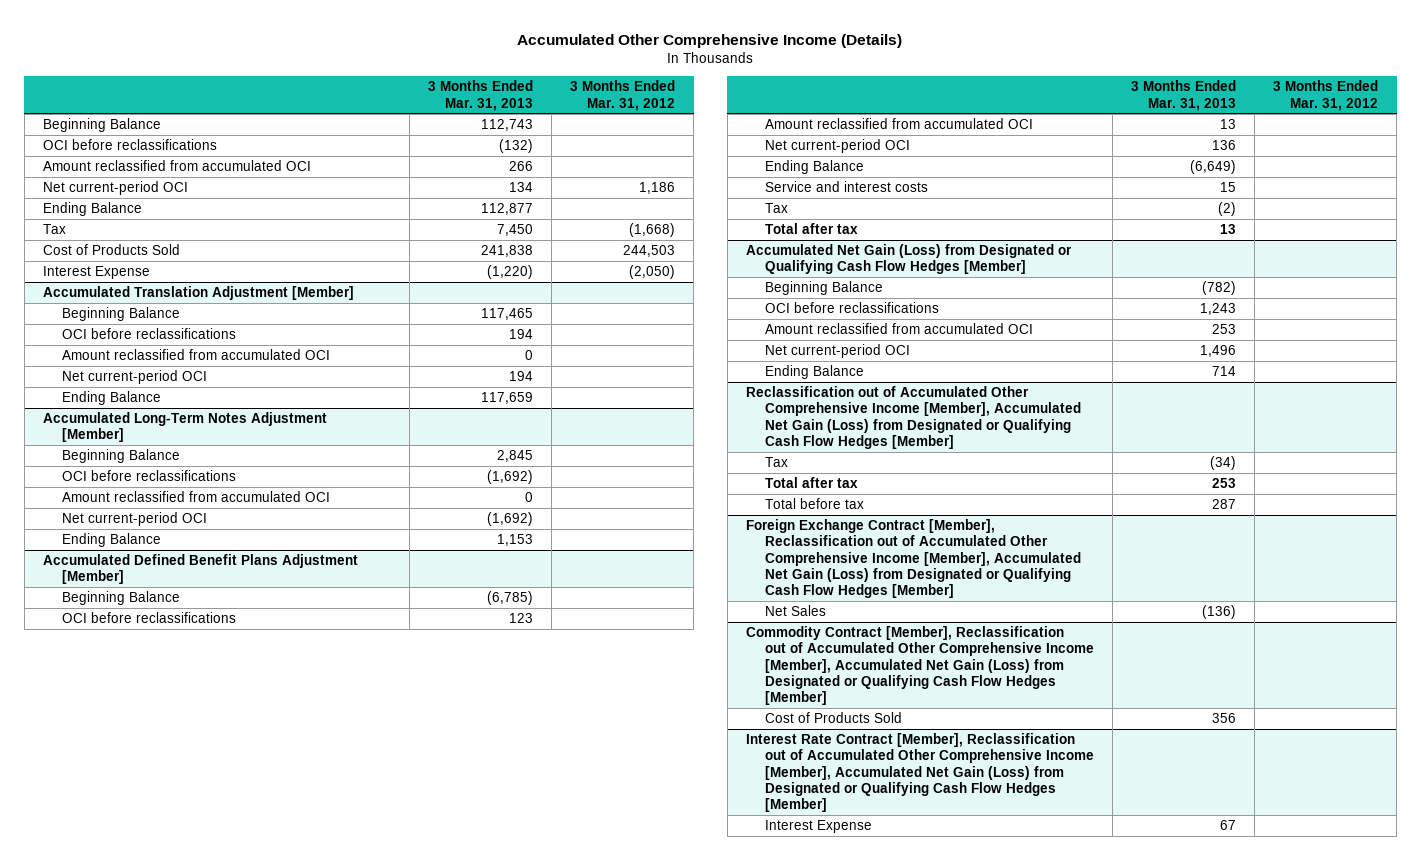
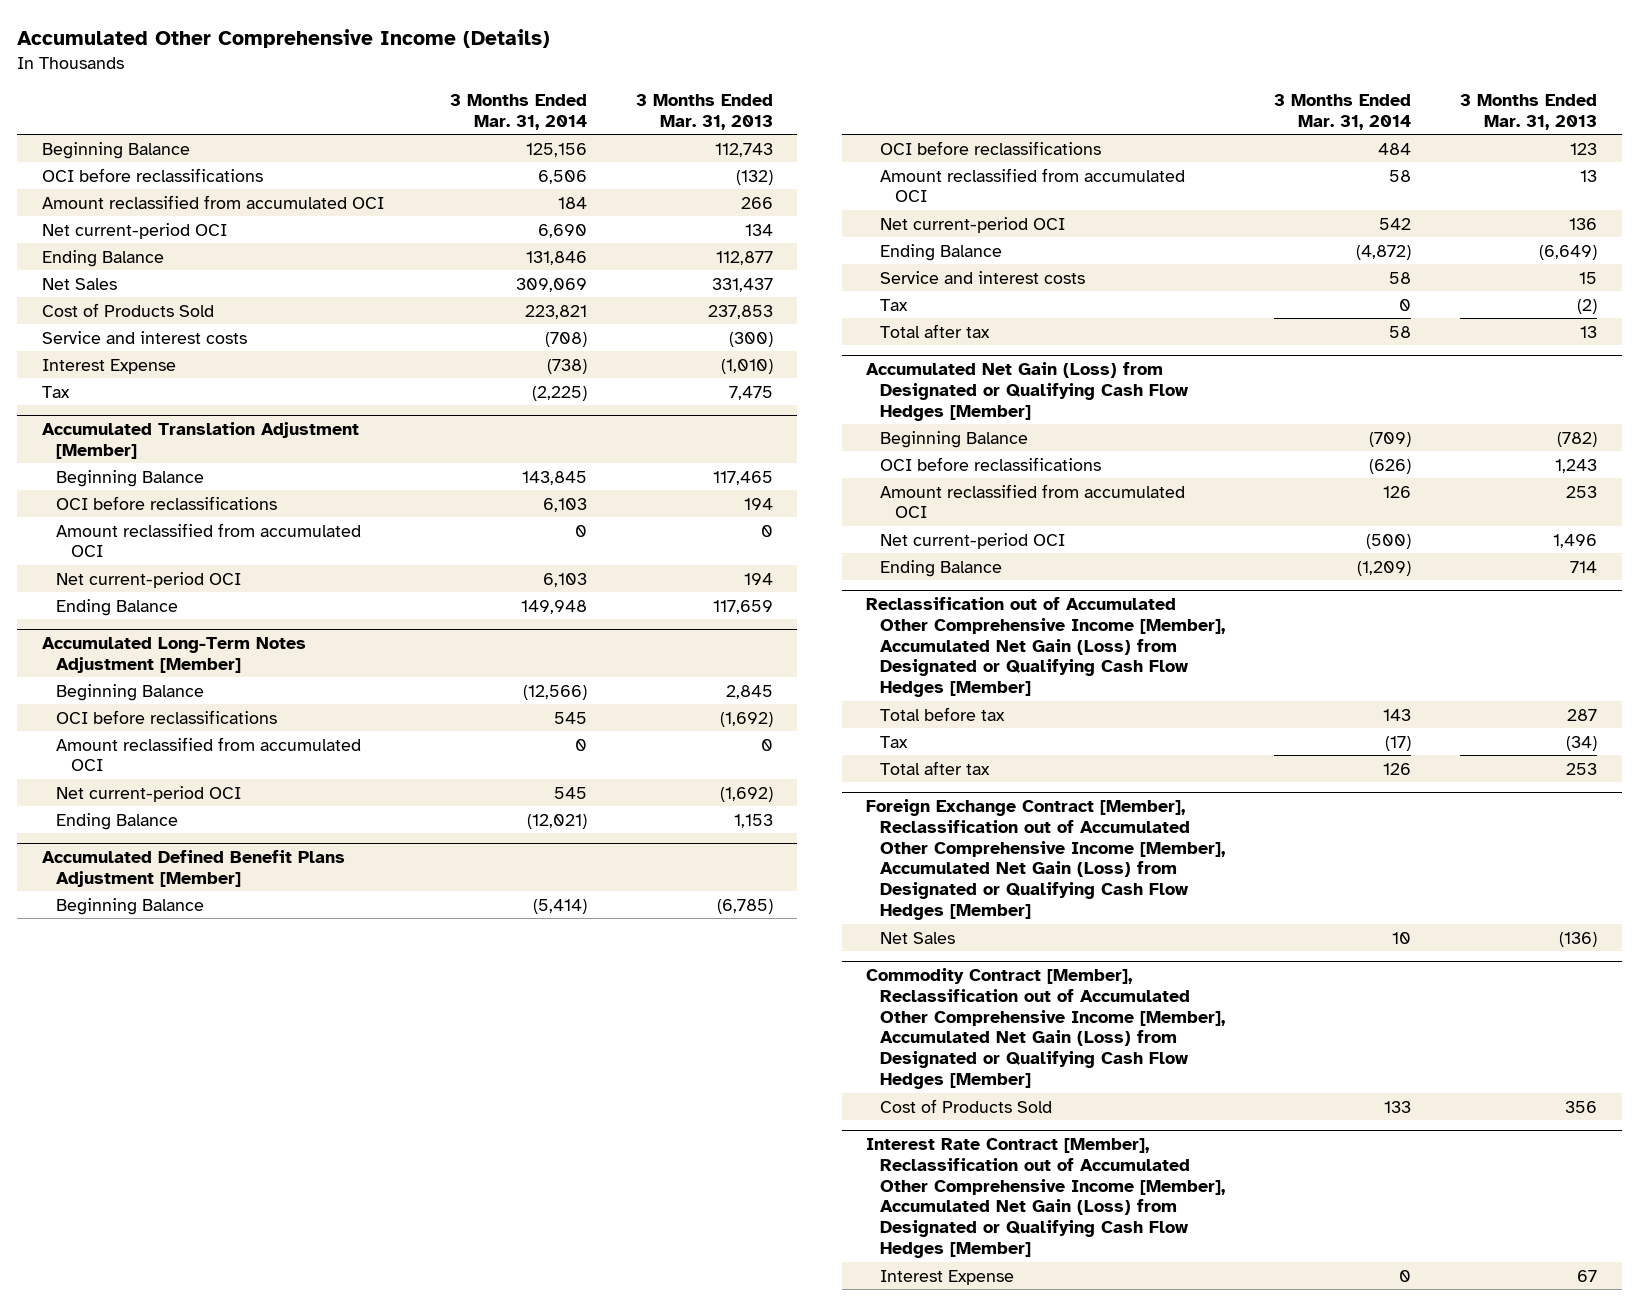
- | 3 Months Ended Mar. 31, 2013 | 3 Months Ended Mar. 31, 2012
+ | 3 Months Ended Mar. 31, 2014 | 3 Months Ended Mar. 31, 2013
- Tax | 7,450 | (1,668)
- Cost of Products Sold | 241,838 | 244,503
- Interest Expense | (1,220) | (2,050)
+ Net Sales | 309,069 | 331,437
+ Cost of Products Sold | 223,821 | 237,853
+ Service and interest costs | (708) | (300)
+ Interest Expense | (738) | (1,010)
+ Tax | (2,225) | 7,475
@ Reclassification out of Accumulated Other Comprehensive Income [Member], Accumulated Net Gain (Loss) from Designated or Qualifying Cash Flow Hedges [Member]
moved up: Total before tax | 143 | 287

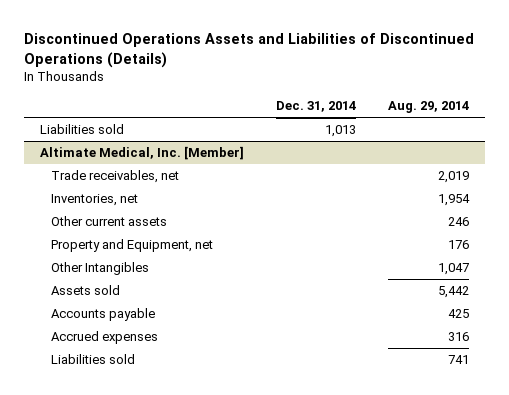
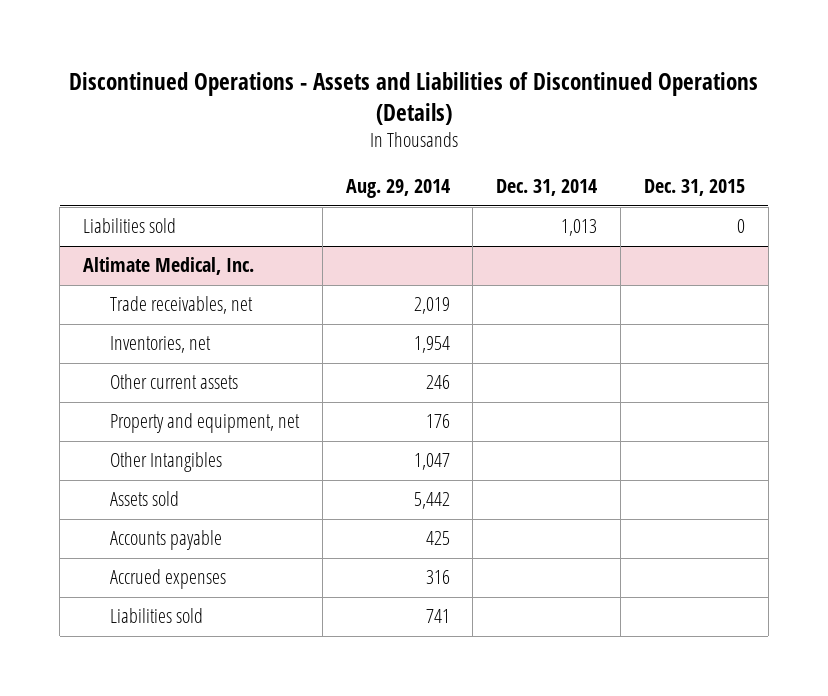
- Discontinued Operations Assets and Liabilities of Discontinued Operations (Details)
+ Discontinued Operations - Assets and Liabilities of Discontinued Operations (Details)
- | Dec. 31, 2014 | Aug. 29, 2014
+ | Aug. 29, 2014 | Dec. 31, 2014 | Dec. 31, 2015
- Altimate Medical, Inc. [Member]
+ Altimate Medical, Inc.
- Property and Equipment, net | | 176
+ Property and equipment, net | 176 | |

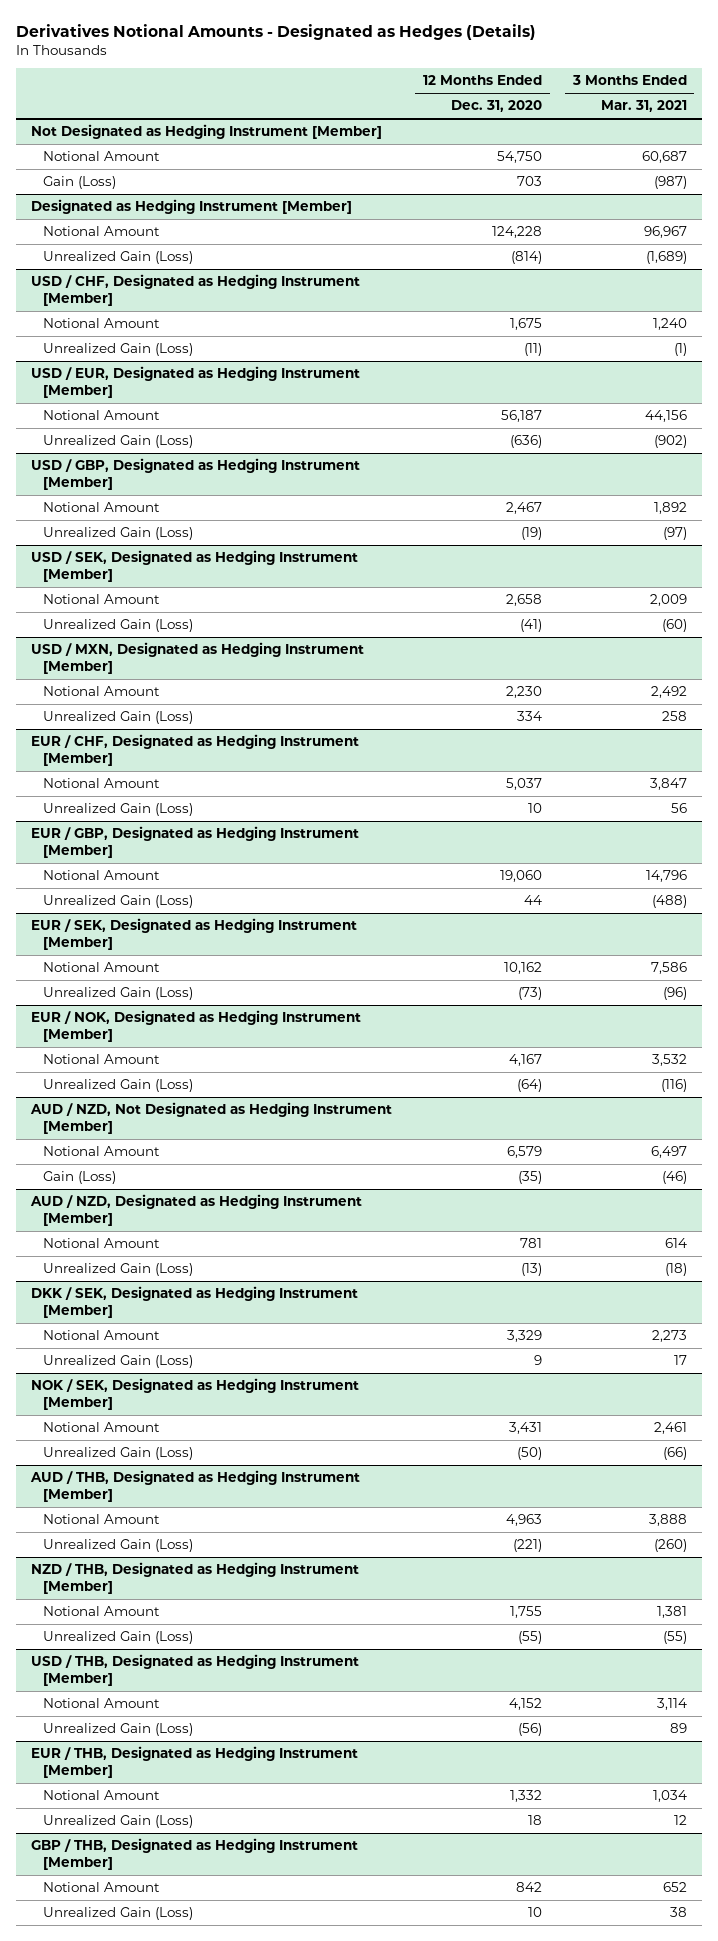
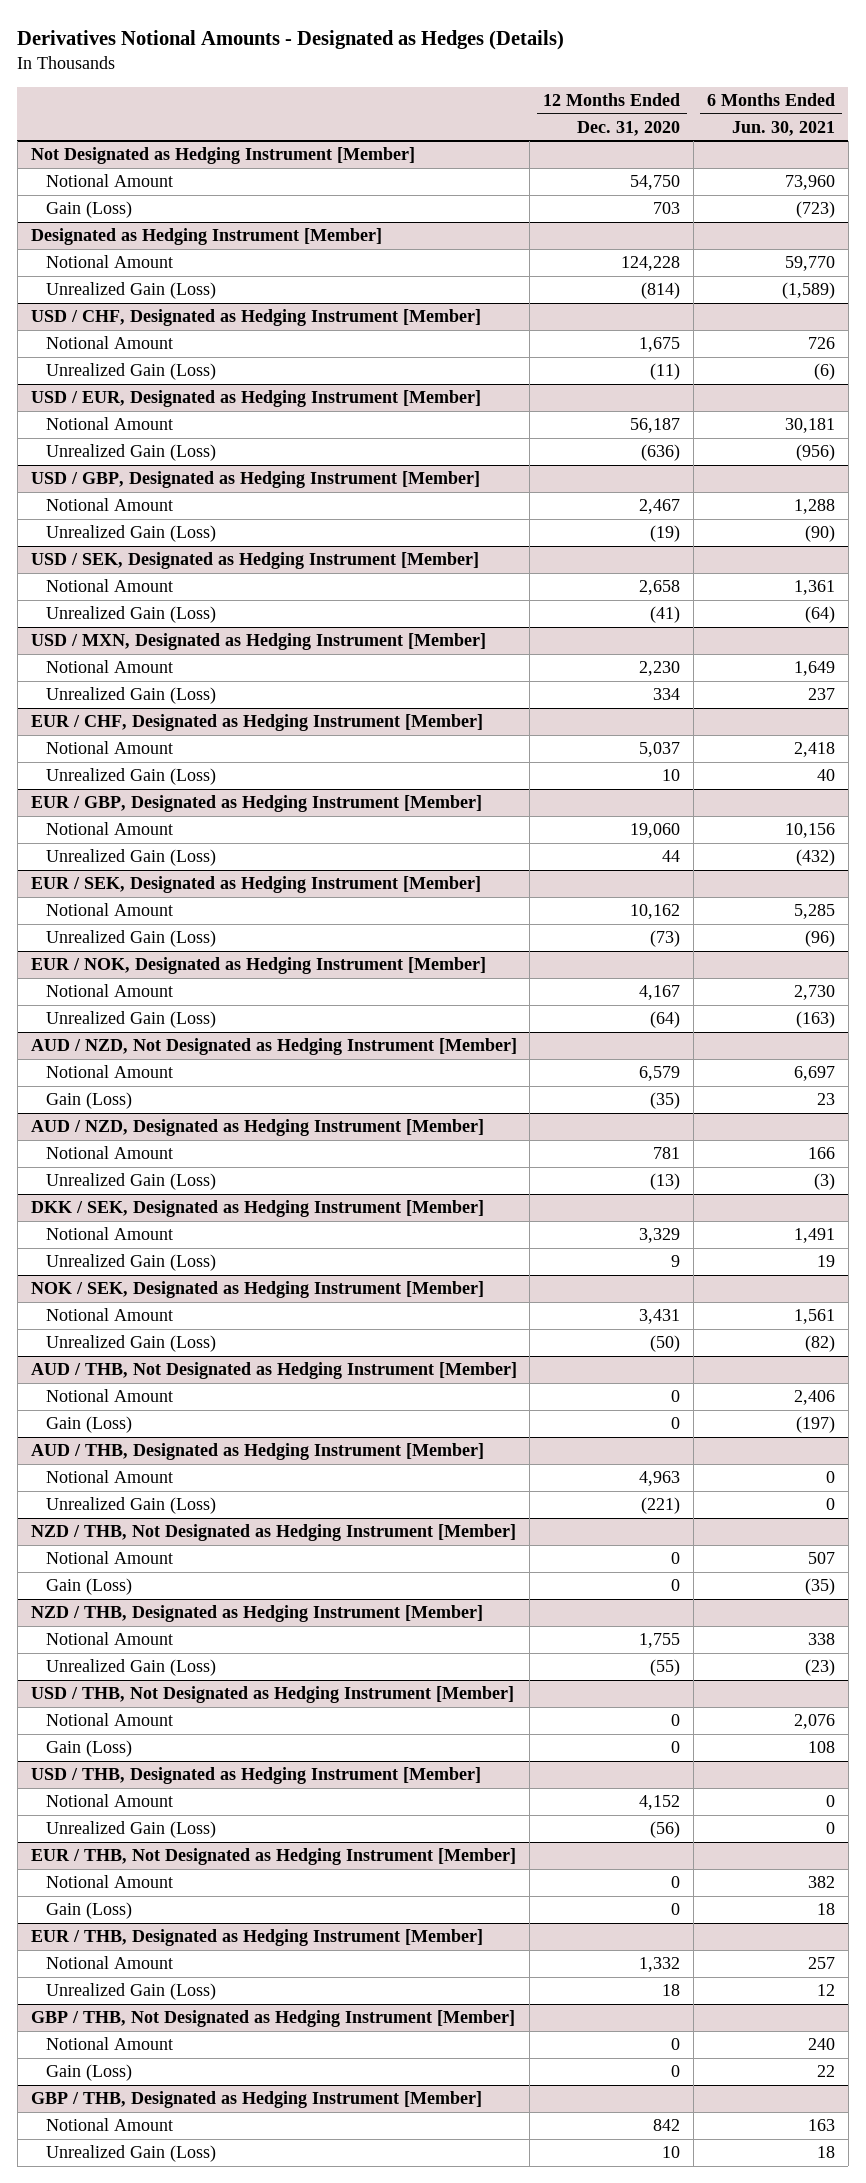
- | 12 Months Ended Dec. 31, 2020 | 3 Months Ended Mar. 31, 2021
+ | 12 Months Ended Dec. 31, 2020 | 6 Months Ended Jun. 30, 2021
+ AUD / THB, Not Designated as Hedging Instrument [Member]
+ Notional Amount | 0 | 2,406
+ Gain (Loss) | 0 | (197)
+ NZD / THB, Not Designated as Hedging Instrument [Member]
+ Notional Amount | 0 | 507
+ Gain (Loss) | 0 | (35)
+ USD / THB, Not Designated as Hedging Instrument [Member]
+ Notional Amount | 0 | 2,076
+ Gain (Loss) | 0 | 108
+ EUR / THB, Not Designated as Hedging Instrument [Member]
+ Notional Amount | 0 | 382
+ Gain (Loss) | 0 | 18
+ GBP / THB, Not Designated as Hedging Instrument [Member]
+ Notional Amount | 0 | 240
+ Gain (Loss) | 0 | 22

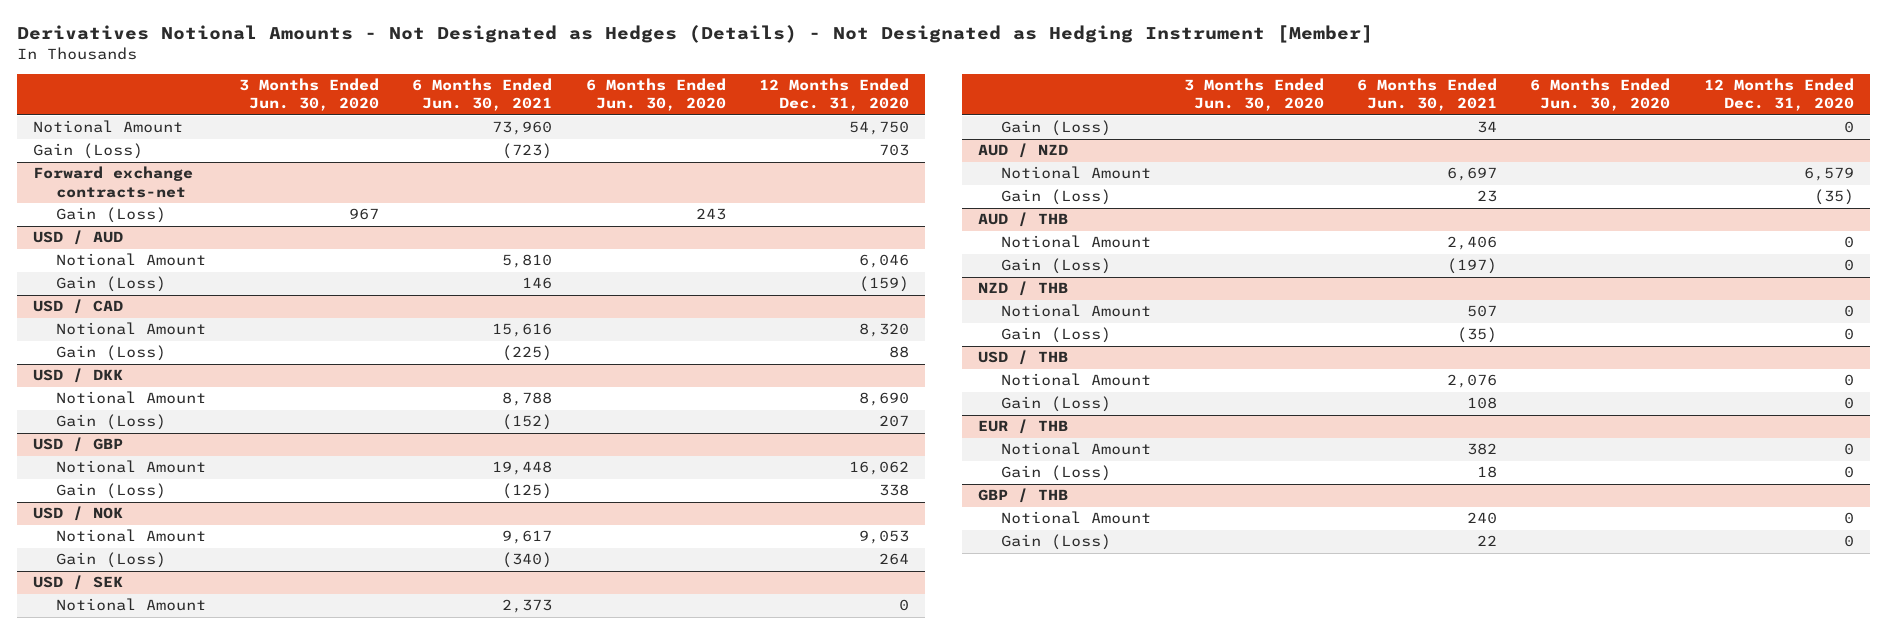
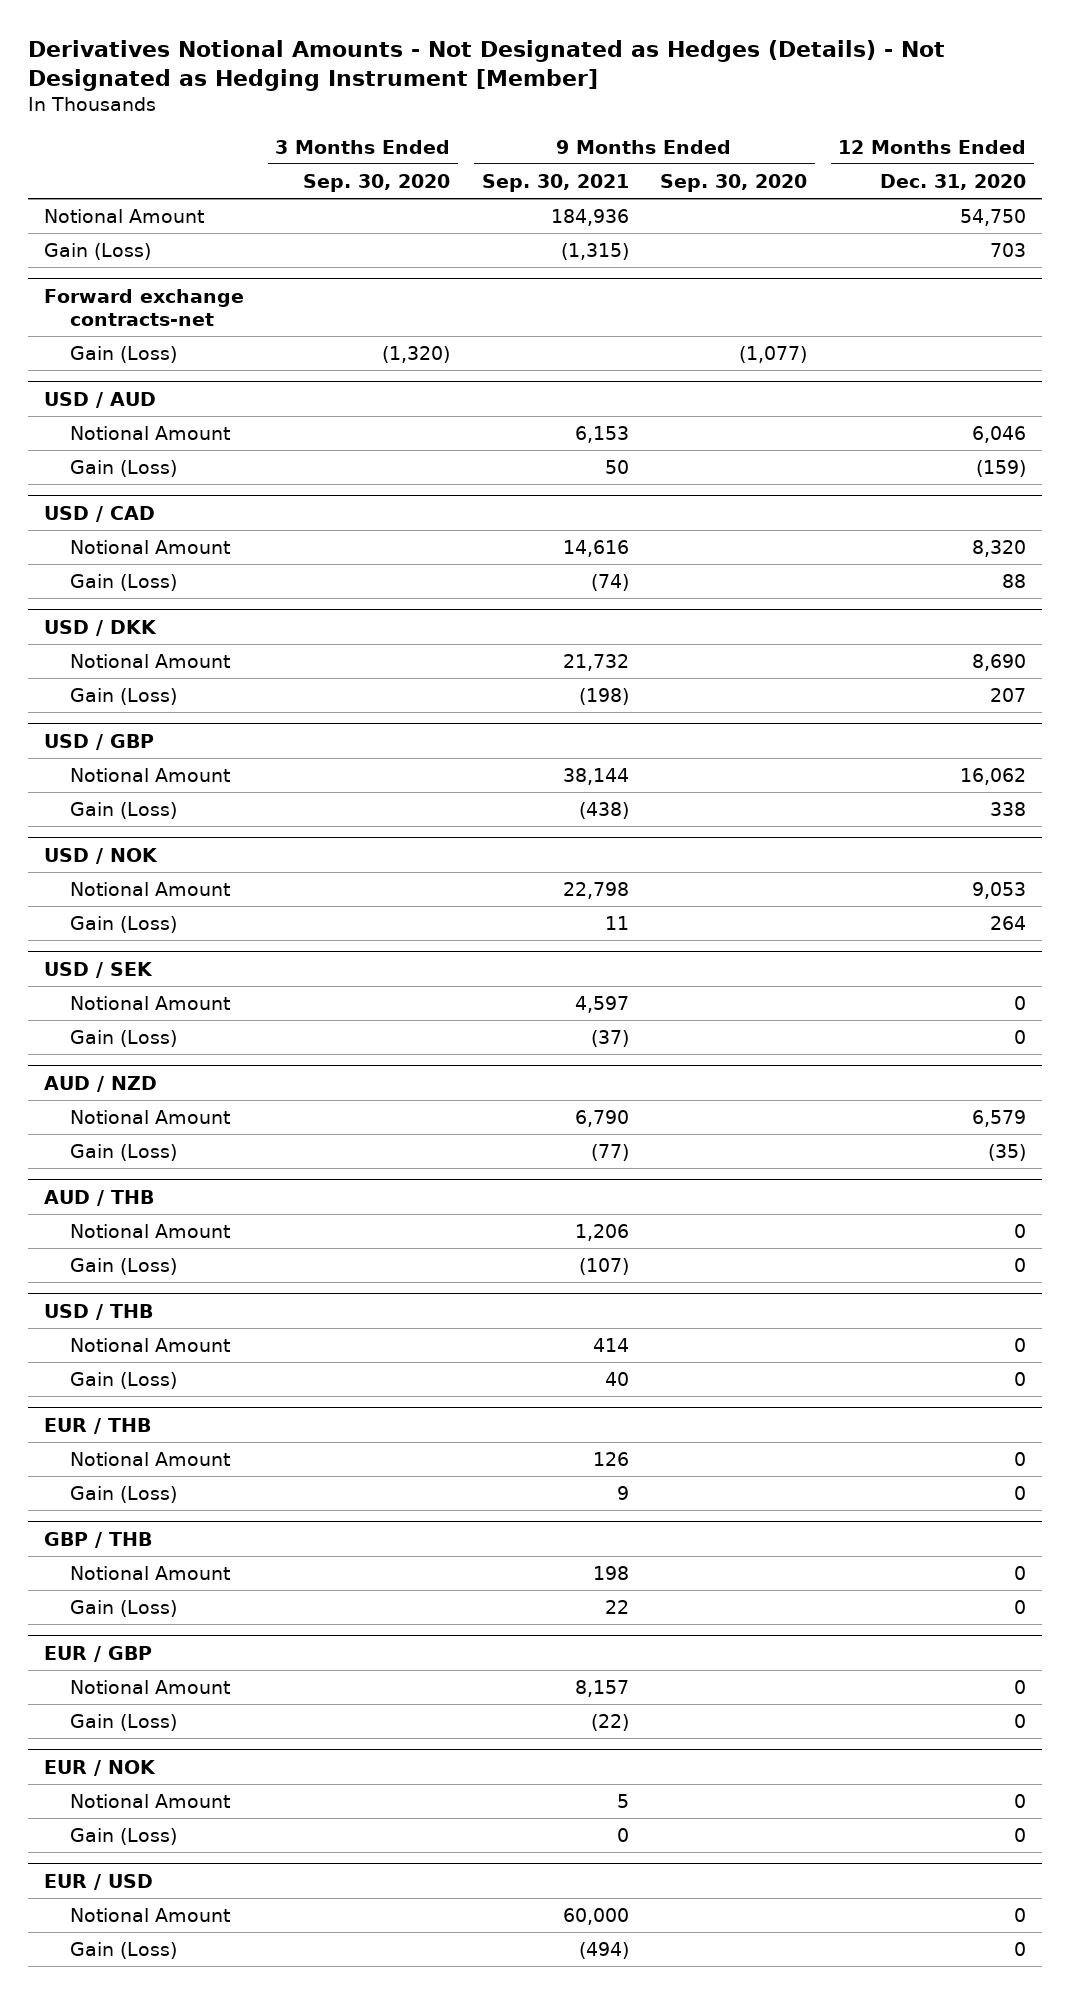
- | 3 Months Ended Jun. 30, 2020 | 6 Months Ended Jun. 30, 2021 | 6 Months Ended Jun. 30, 2020 | 12 Months Ended Dec. 31, 2020
+ | 3 Months Ended Sep. 30, 2020 | 9 Months Ended Sep. 30, 2021 | 9 Months Ended Sep. 30, 2020 | 12 Months Ended Dec. 31, 2020
- NZD / THB
- Notional Amount | | 507 | | 0
- Gain (Loss) | | (35) | | 0
+ EUR / GBP
+ Notional Amount | | 8,157 | | 0
+ Gain (Loss) | | (22) | | 0
+ EUR / NOK
+ Notional Amount | | 5 | | 0
+ Gain (Loss) | | 0 | | 0
+ EUR / USD
+ Notional Amount | | 60,000 | | 0
+ Gain (Loss) | | (494) | | 0

